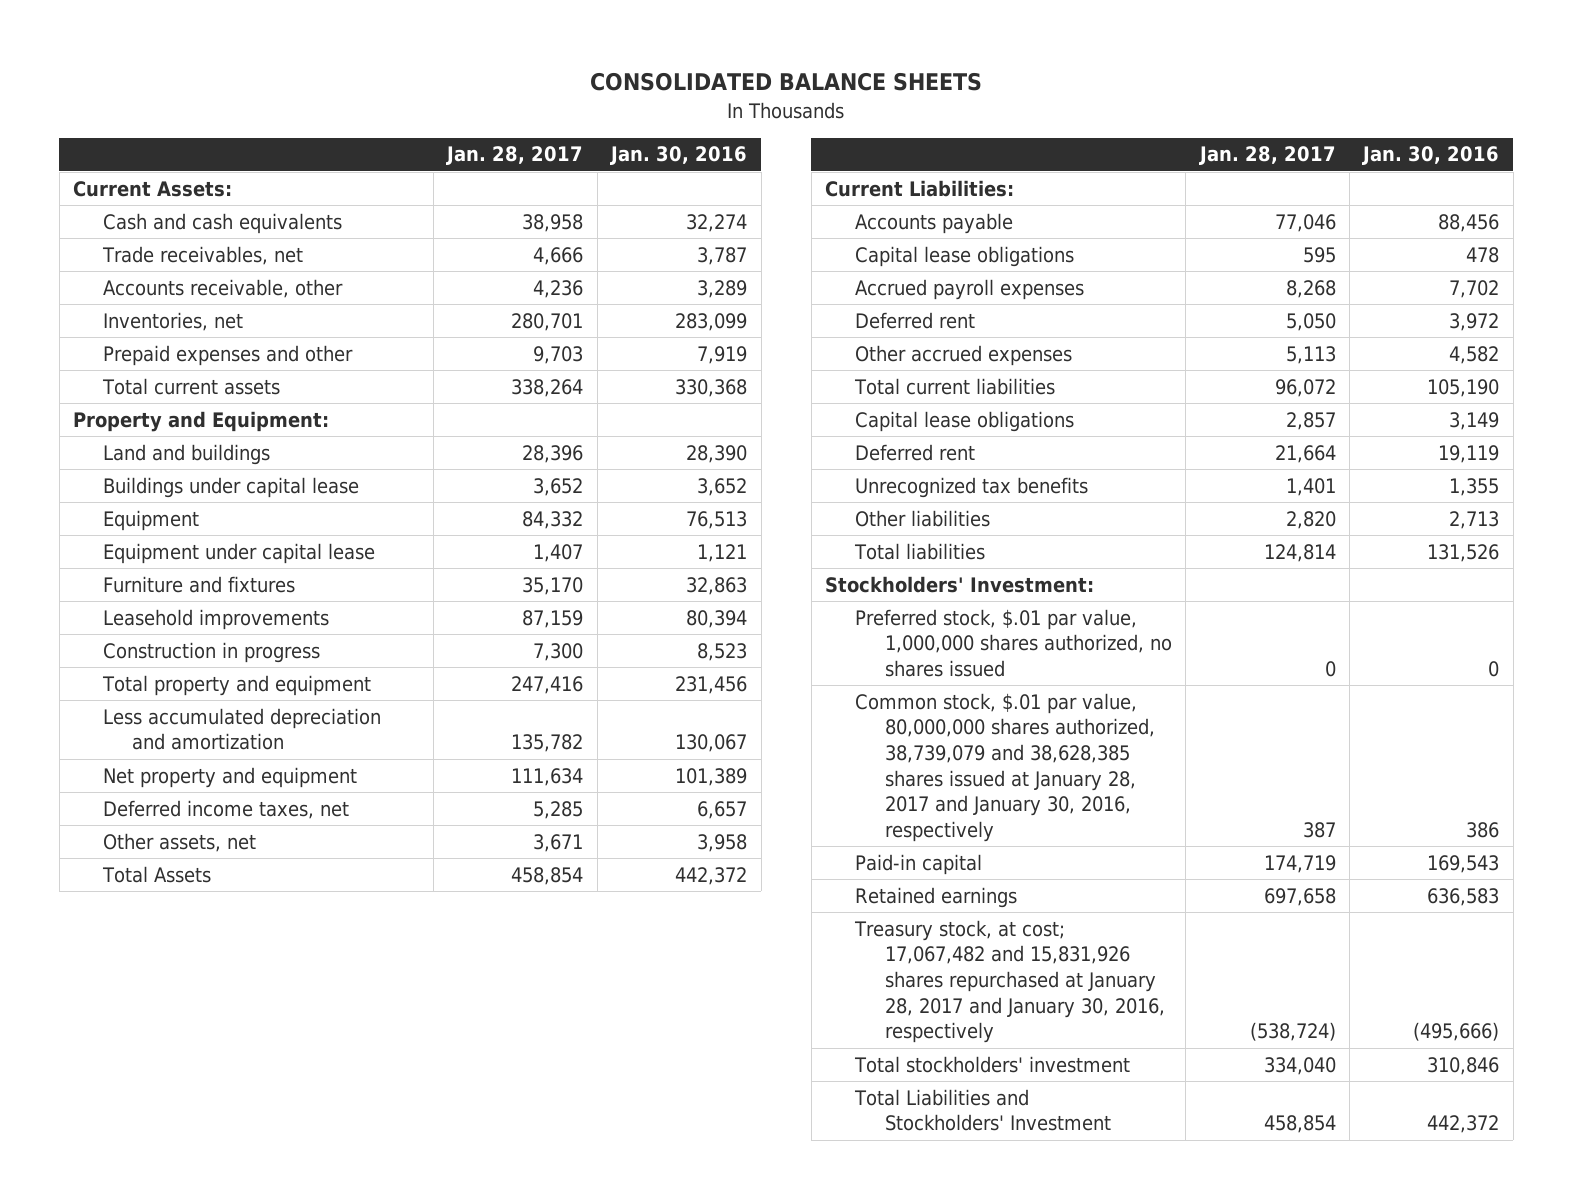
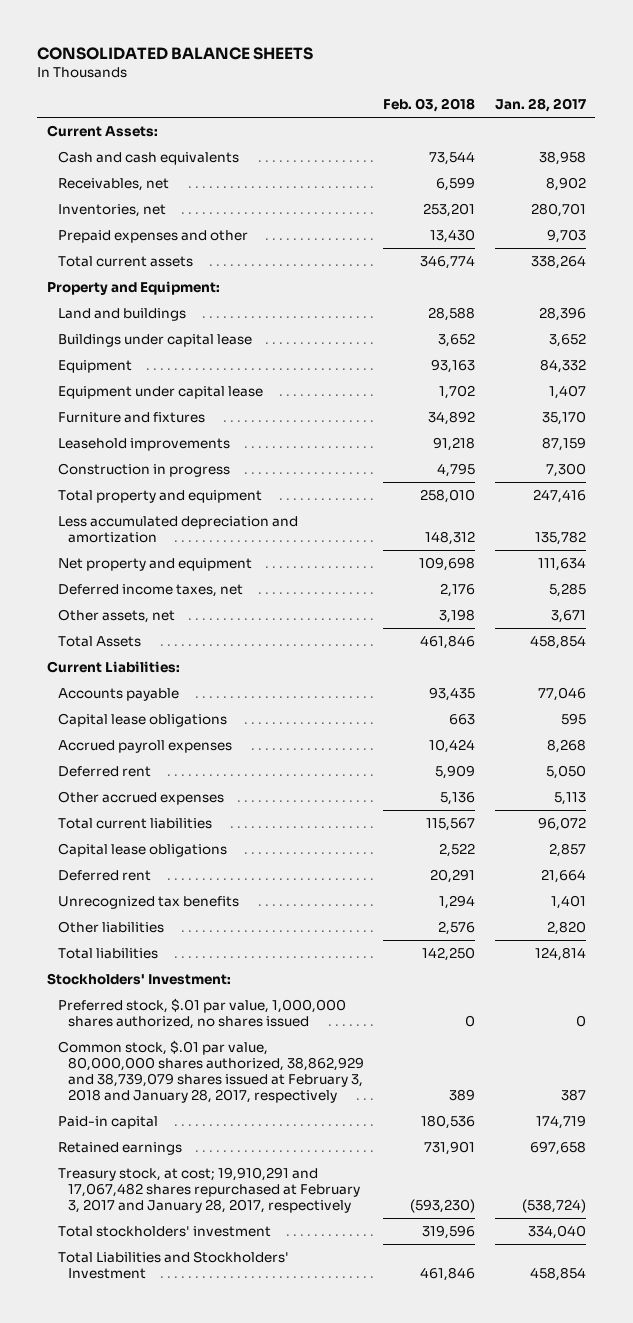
- | Jan. 28, 2017 | Jan. 30, 2016
+ | Feb. 03, 2018 | Jan. 28, 2017
- Trade receivables, net | 4,666 | 3,787
- Accounts receivable, other | 4,236 | 3,289
+ Receivables, net | 6,599 | 8,902
- Common stock, $.01 par value, 80,000,000 shares authorized, 38,739,079 and 38,628,385 shares issued at January 28, 2017 and January 30, 2016, respectively | 387 | 386
+ Common stock, $.01 par value, 80,000,000 shares authorized, 38,862,929 and 38,739,079 shares issued at February 3, 2018 and January 28, 2017, respectively | 389 | 387
- Treasury stock, at cost; 17,067,482 and 15,831,926 shares repurchased at January 28, 2017 and January 30, 2016, respectively | (538,724) | (495,666)
+ Treasury stock, at cost; 19,910,291 and 17,067,482 shares repurchased at February 3, 2017 and January 28, 2017, respectively | (593,230) | (538,724)

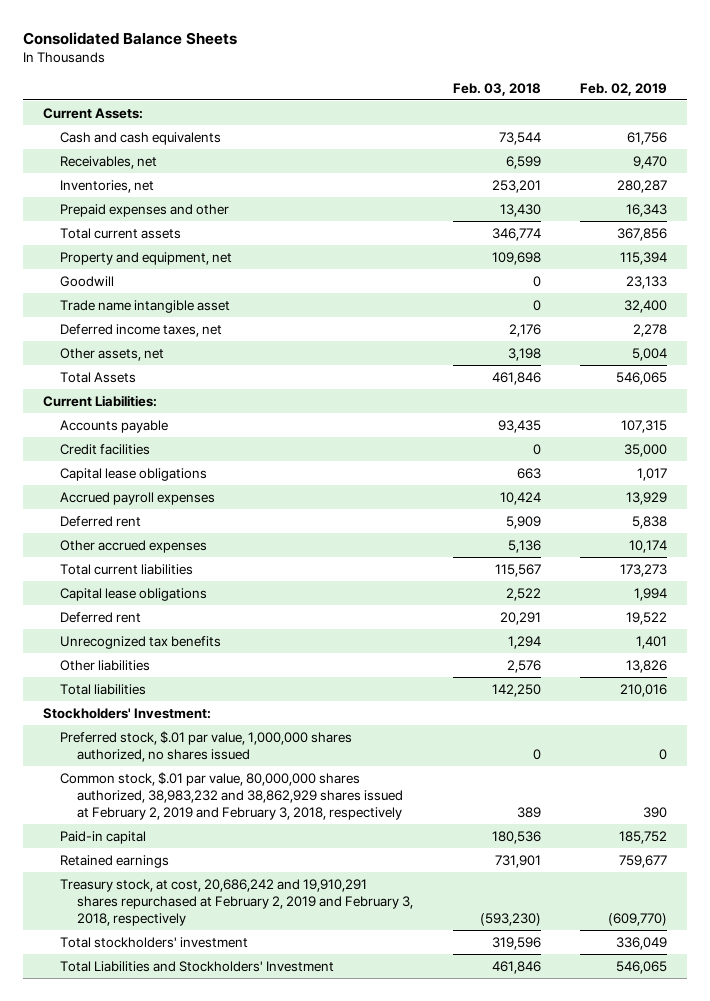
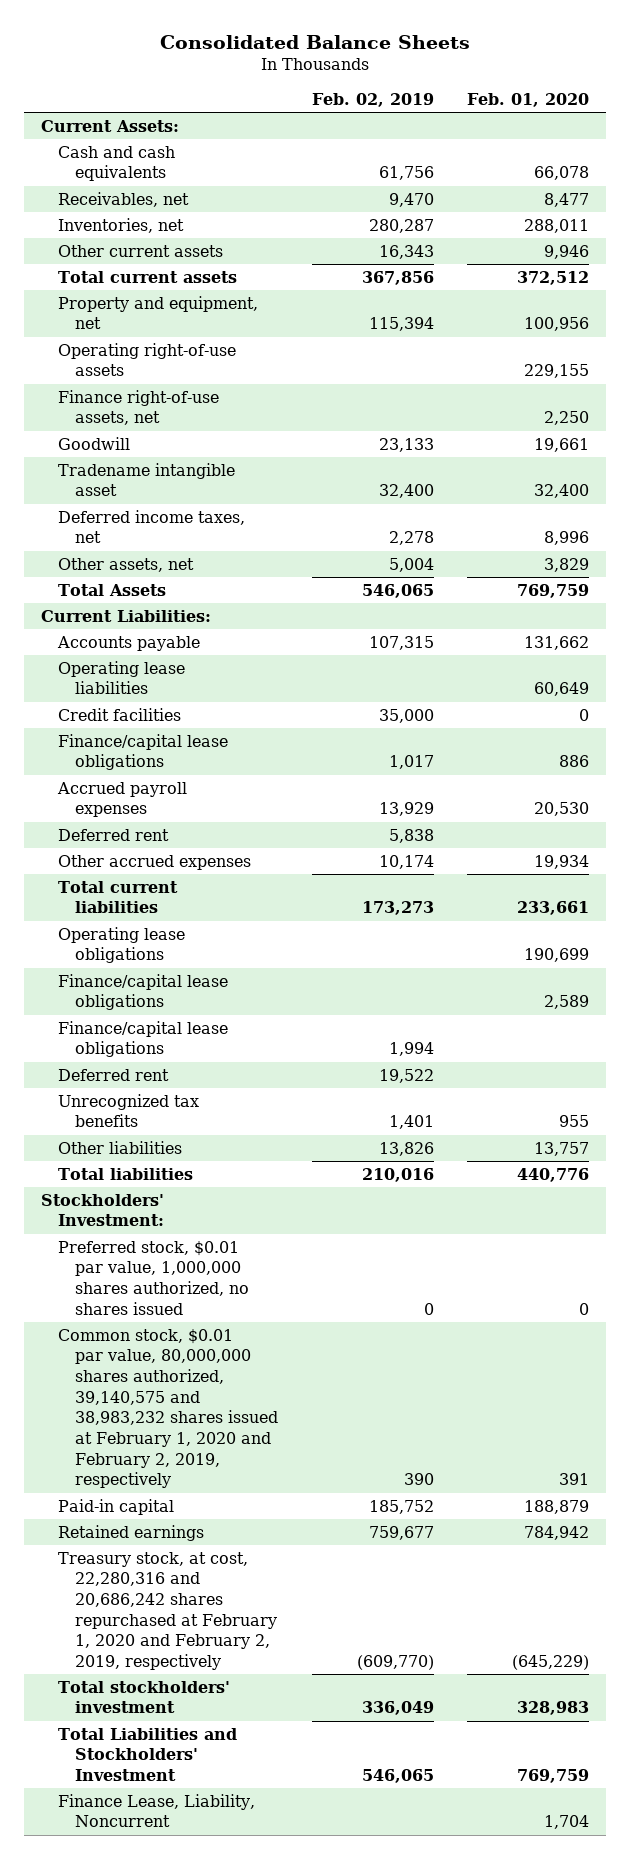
- | Feb. 03, 2018 | Feb. 02, 2019
+ | Feb. 02, 2019 | Feb. 01, 2020
- Prepaid expenses and other | 13,430 | 16,343
+ Other current assets | 16,343 | 9,946
+ Operating right-of-use assets | | 229,155
+ Finance right-of-use assets, net | | 2,250
- Trade name intangible asset | 0 | 32,400
+ Tradename intangible asset | 32,400 | 32,400
+ Operating lease liabilities | | 60,649
- Capital lease obligations | 663 | 1,017
+ Finance/capital lease obligations | 1,017 | 886
- Capital lease obligations | 2,522 | 1,994
+ Operating lease obligations | | 190,699
+ Finance/capital lease obligations | | 2,589
+ Finance/capital lease obligations | 1,994 |
- Preferred stock, $.01 par value, 1,000,000 shares authorized, no shares issued | 0 | 0
- Common stock, $.01 par value, 80,000,000 shares authorized, 38,983,232 and 38,862,929 shares issued at February 2, 2019 and February 3, 2018, respectively | 389 | 390
+ Preferred stock, $0.01 par value, 1,000,000 shares authorized, no shares issued | 0 | 0
+ Common stock, $0.01 par value, 80,000,000 shares authorized, 39,140,575 and 38,983,232 shares issued at February 1, 2020 and February 2, 2019, respectively | 390 | 391
- Treasury stock, at cost, 20,686,242 and 19,910,291 shares repurchased at February 2, 2019 and February 3, 2018, respectively | (593,230) | (609,770)
+ Treasury stock, at cost, 22,280,316 and 20,686,242 shares repurchased at February 1, 2020 and February 2, 2019, respectively | (609,770) | (645,229)
+ Finance Lease, Liability, Noncurrent | | 1,704

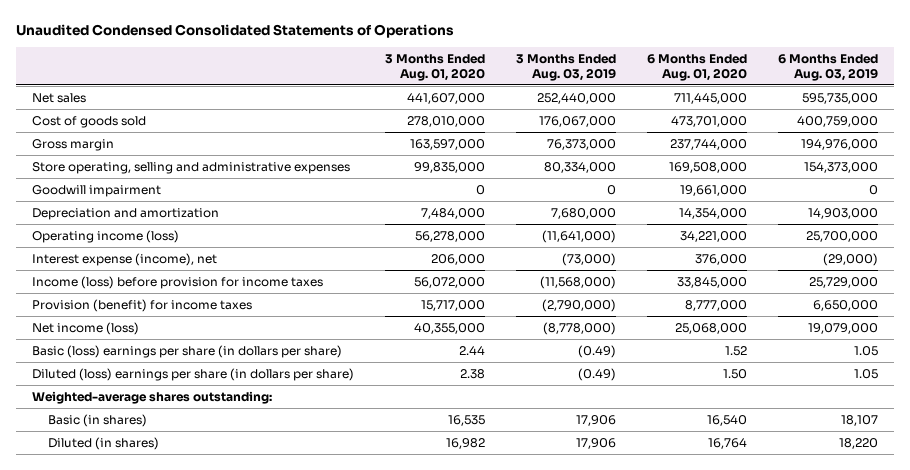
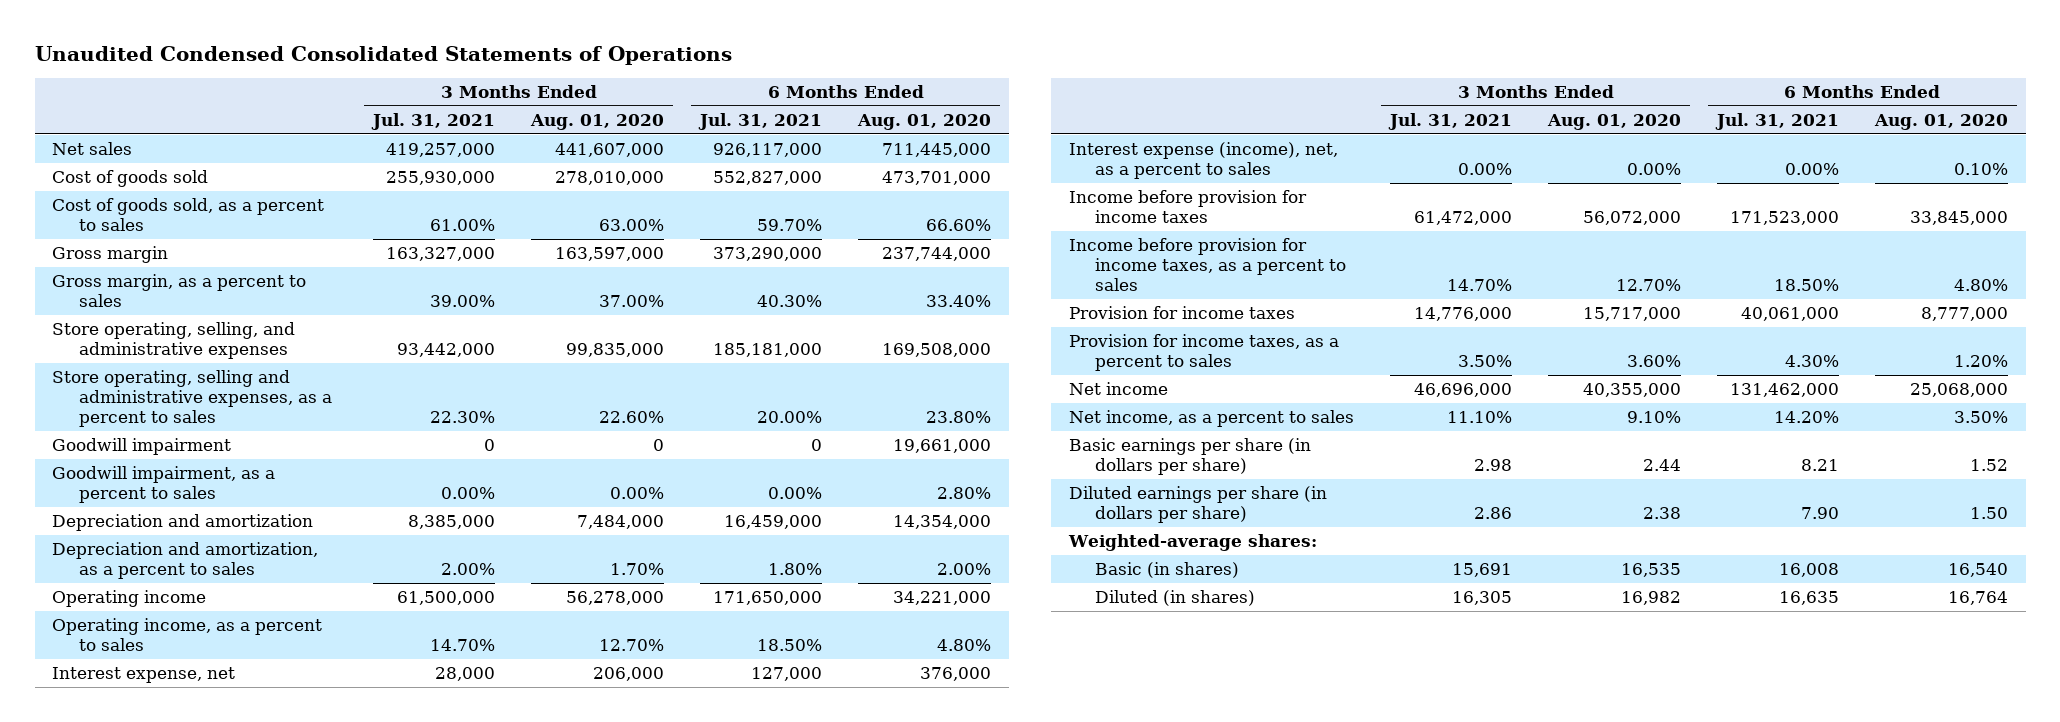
- | 3 Months Ended Aug. 01, 2020 | 3 Months Ended Aug. 03, 2019 | 6 Months Ended Aug. 01, 2020 | 6 Months Ended Aug. 03, 2019
+ | 3 Months Ended Jul. 31, 2021 | 3 Months Ended Aug. 01, 2020 | 6 Months Ended Jul. 31, 2021 | 6 Months Ended Aug. 01, 2020
+ Cost of goods sold, as a percent to sales | 61.00% | 63.00% | 59.70% | 66.60%
- Store operating, selling and administrative expenses | 99,835,000 | 80,334,000 | 169,508,000 | 154,373,000
+ Gross margin, as a percent to sales | 39.00% | 37.00% | 40.30% | 33.40%
+ Store operating, selling, and administrative expenses | 93,442,000 | 99,835,000 | 185,181,000 | 169,508,000
+ Store operating, selling and administrative expenses, as a percent to sales | 22.30% | 22.60% | 20.00% | 23.80%
+ Goodwill impairment, as a percent to sales | 0.00% | 0.00% | 0.00% | 2.80%
- Operating income (loss) | 56,278,000 | (11,641,000) | 34,221,000 | 25,700,000
- Interest expense (income), net | 206,000 | (73,000) | 376,000 | (29,000)
- Income (loss) before provision for income taxes | 56,072,000 | (11,568,000) | 33,845,000 | 25,729,000
- Provision (benefit) for income taxes | 15,717,000 | (2,790,000) | 8,777,000 | 6,650,000
- Net income (loss) | 40,355,000 | (8,778,000) | 25,068,000 | 19,079,000
- Basic (loss) earnings per share (in dollars per share) | 2.44 | (0.49) | 1.52 | 1.05
- Diluted (loss) earnings per share (in dollars per share) | 2.38 | (0.49) | 1.50 | 1.05
- Weighted-average shares outstanding:
+ Depreciation and amortization, as a percent to sales | 2.00% | 1.70% | 1.80% | 2.00%
+ Operating income | 61,500,000 | 56,278,000 | 171,650,000 | 34,221,000
+ Operating income, as a percent to sales | 14.70% | 12.70% | 18.50% | 4.80%
+ Interest expense, net | 28,000 | 206,000 | 127,000 | 376,000
+ Interest expense (income), net, as a percent to sales | 0.00% | 0.00% | 0.00% | 0.10%
+ Income before provision for income taxes | 61,472,000 | 56,072,000 | 171,523,000 | 33,845,000
+ Income before provision for income taxes, as a percent to sales | 14.70% | 12.70% | 18.50% | 4.80%
+ Provision for income taxes | 14,776,000 | 15,717,000 | 40,061,000 | 8,777,000
+ Provision for income taxes, as a percent to sales | 3.50% | 3.60% | 4.30% | 1.20%
+ Net income | 46,696,000 | 40,355,000 | 131,462,000 | 25,068,000
+ Net income, as a percent to sales | 11.10% | 9.10% | 14.20% | 3.50%
+ Basic earnings per share (in dollars per share) | 2.98 | 2.44 | 8.21 | 1.52
+ Diluted earnings per share (in dollars per share) | 2.86 | 2.38 | 7.90 | 1.50
+ Weighted-average shares:

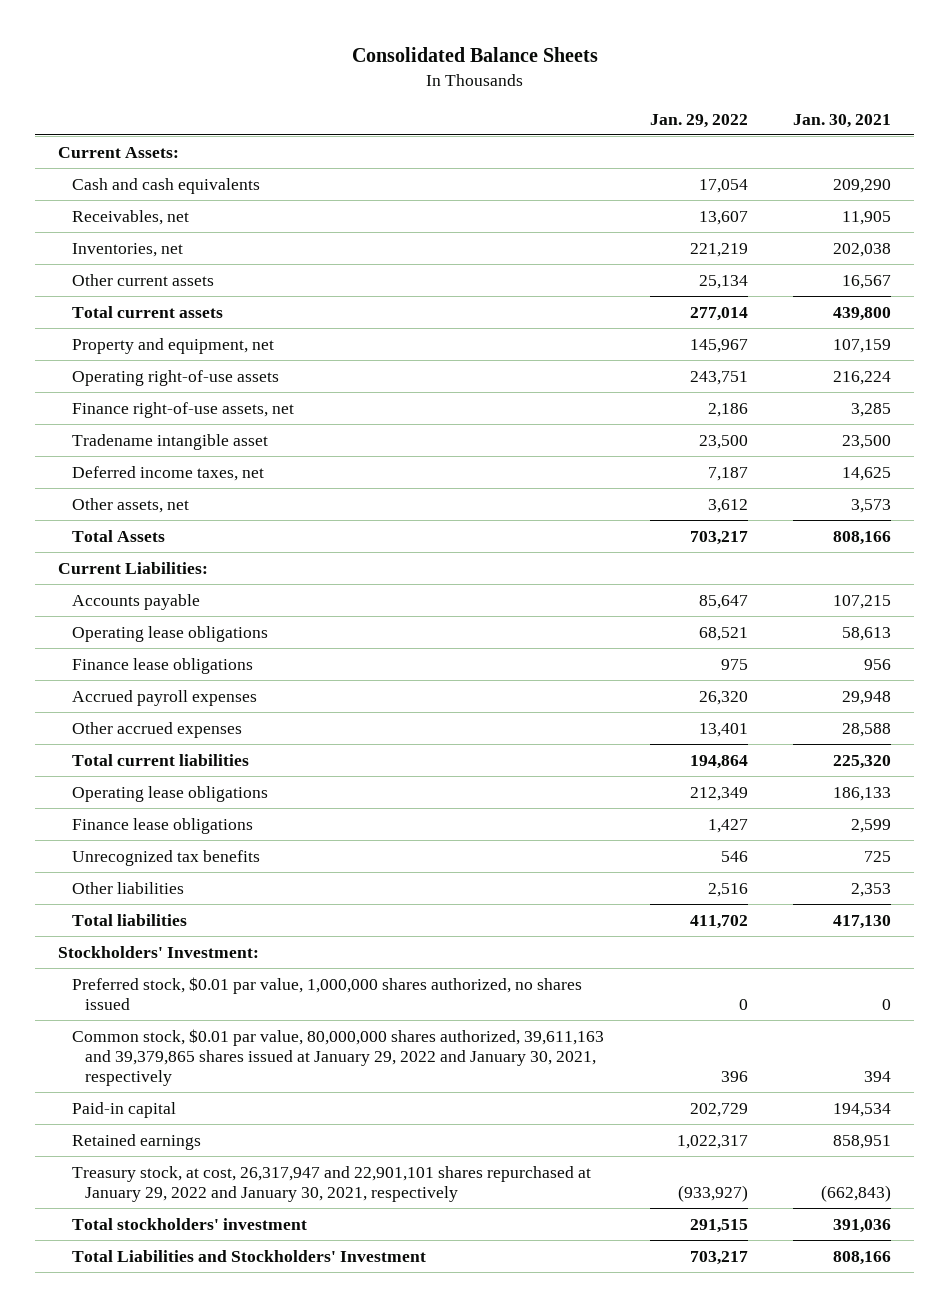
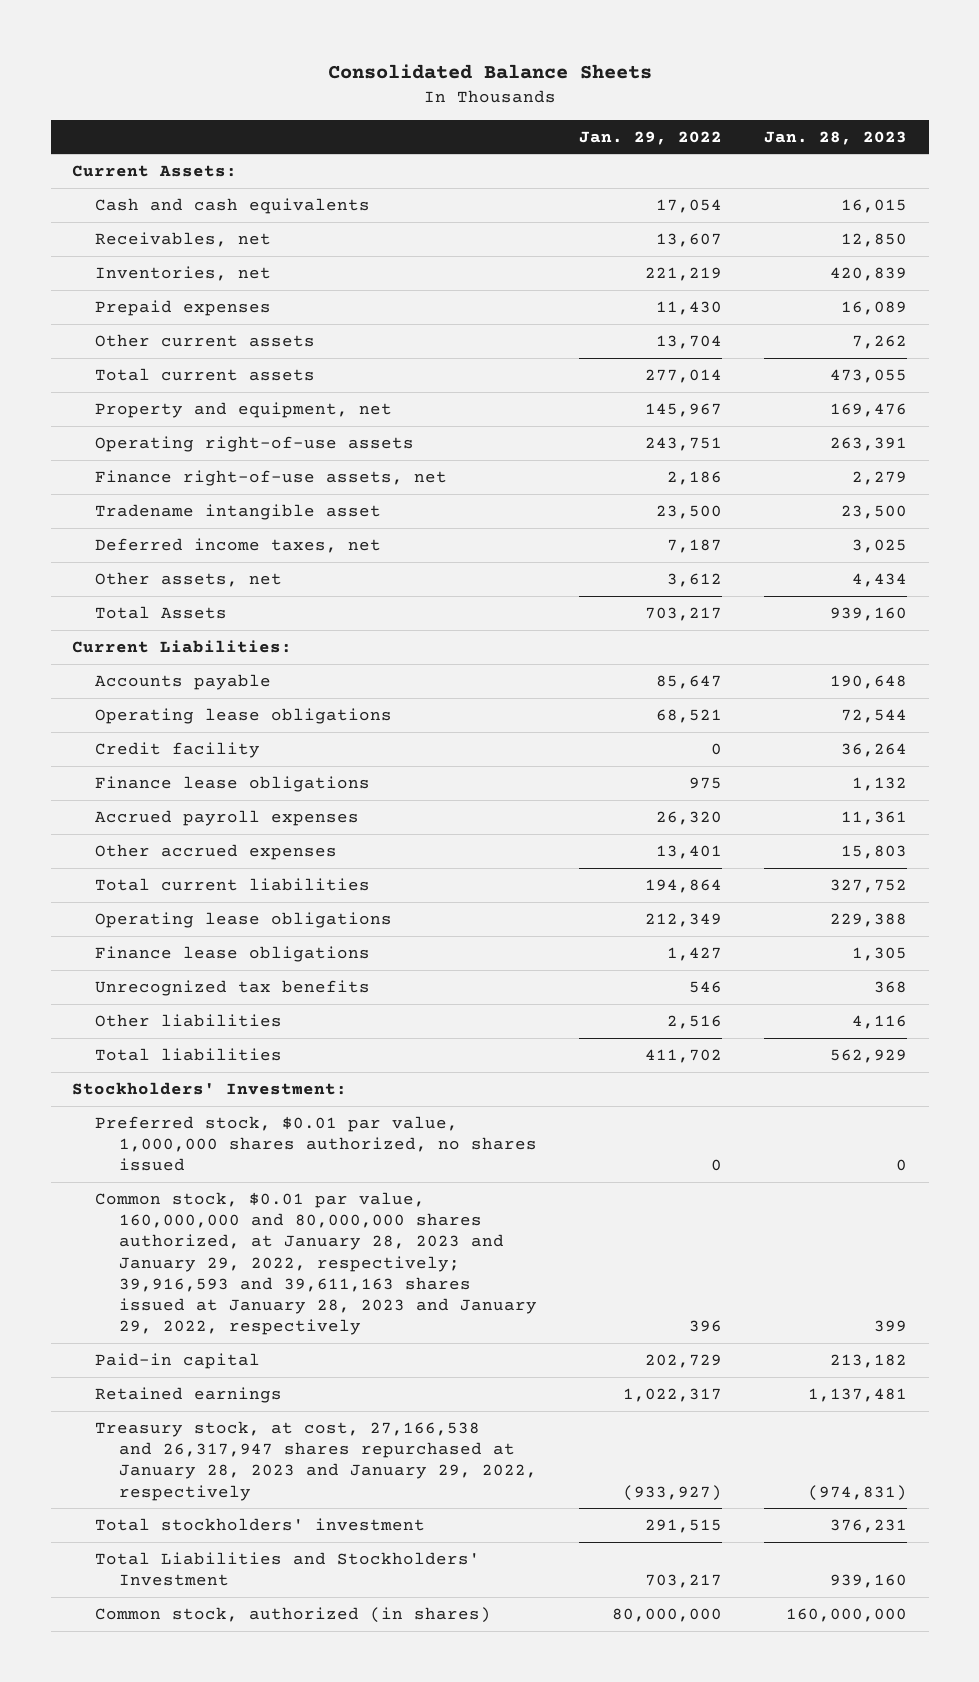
- | Jan. 29, 2022 | Jan. 30, 2021
+ | Jan. 29, 2022 | Jan. 28, 2023
- Other current assets | 25,134 | 16,567
+ Prepaid expenses | 11,430 | 16,089
+ Other current assets | 13,704 | 7,262
+ Credit facility | 0 | 36,264
- Common stock, $0.01 par value, 80,000,000 shares authorized, 39,611,163 and 39,379,865 shares issued at January 29, 2022 and January 30, 2021, respectively | 396 | 394
+ Common stock, $0.01 par value, 160,000,000 and 80,000,000 shares authorized, at January 28, 2023 and January 29, 2022, respectively; 39,916,593 and 39,611,163 shares issued at January 28, 2023 and January 29, 2022, respectively | 396 | 399
- Treasury stock, at cost, 26,317,947 and 22,901,101 shares repurchased at January 29, 2022 and January 30, 2021, respectively | (933,927) | (662,843)
+ Treasury stock, at cost, 27,166,538 and 26,317,947 shares repurchased at January 28, 2023 and January 29, 2022, respectively | (933,927) | (974,831)
+ Common stock, authorized (in shares) | 80,000,000 | 160,000,000

